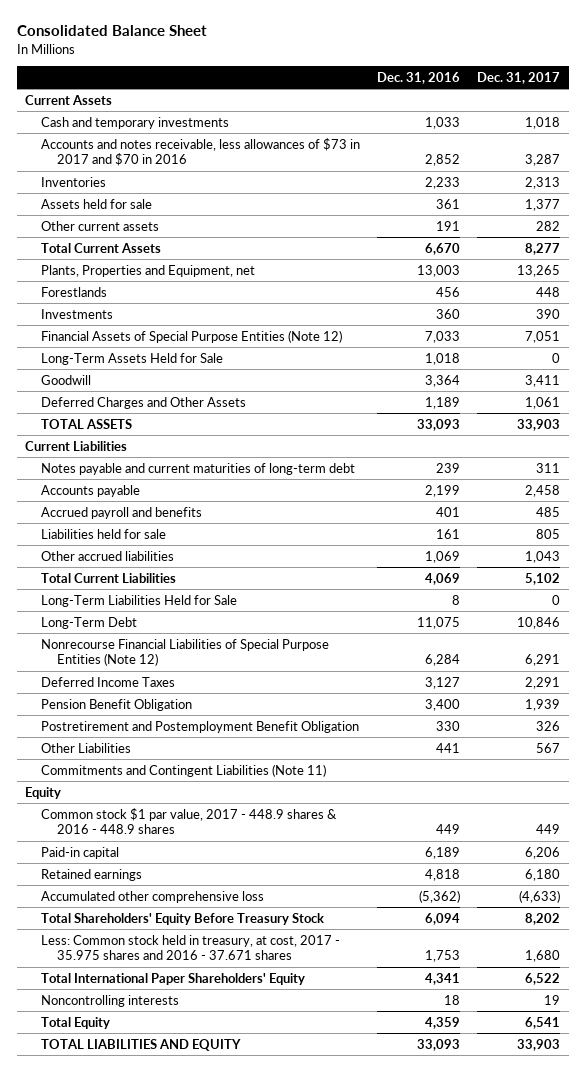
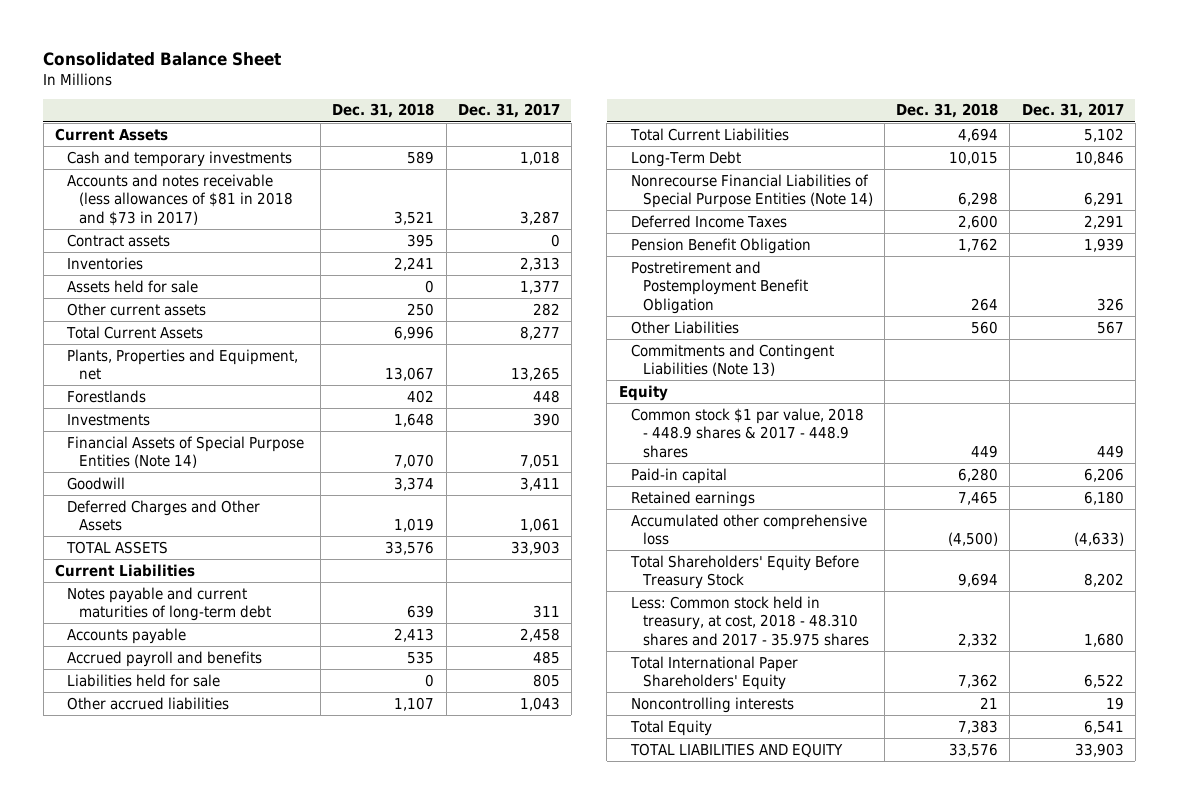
- | Dec. 31, 2016 | Dec. 31, 2017
+ | Dec. 31, 2018 | Dec. 31, 2017
- Accounts and notes receivable, less allowances of $73 in 2017 and $70 in 2016 | 2,852 | 3,287
+ Accounts and notes receivable (less allowances of $81 in 2018 and $73 in 2017) | 3,521 | 3,287
+ Contract assets | 395 | 0
- Financial Assets of Special Purpose Entities (Note 12) | 7,033 | 7,051
- Long-Term Assets Held for Sale | 1,018 | 0
+ Financial Assets of Special Purpose Entities (Note 14) | 7,070 | 7,051
- Long-Term Liabilities Held for Sale | 8 | 0
- Nonrecourse Financial Liabilities of Special Purpose Entities (Note 12) | 6,284 | 6,291
+ Nonrecourse Financial Liabilities of Special Purpose Entities (Note 14) | 6,298 | 6,291
- Commitments and Contingent Liabilities (Note 11)
+ Commitments and Contingent Liabilities (Note 13)
- Common stock $1 par value, 2017 - 448.9 shares & 2016 - 448.9 shares | 449 | 449
+ Common stock $1 par value, 2018 - 448.9 shares & 2017 - 448.9 shares | 449 | 449
- Less: Common stock held in treasury, at cost, 2017 - 35.975 shares and 2016 - 37.671 shares | 1,753 | 1,680
+ Less: Common stock held in treasury, at cost, 2018 - 48.310 shares and 2017 - 35.975 shares | 2,332 | 1,680

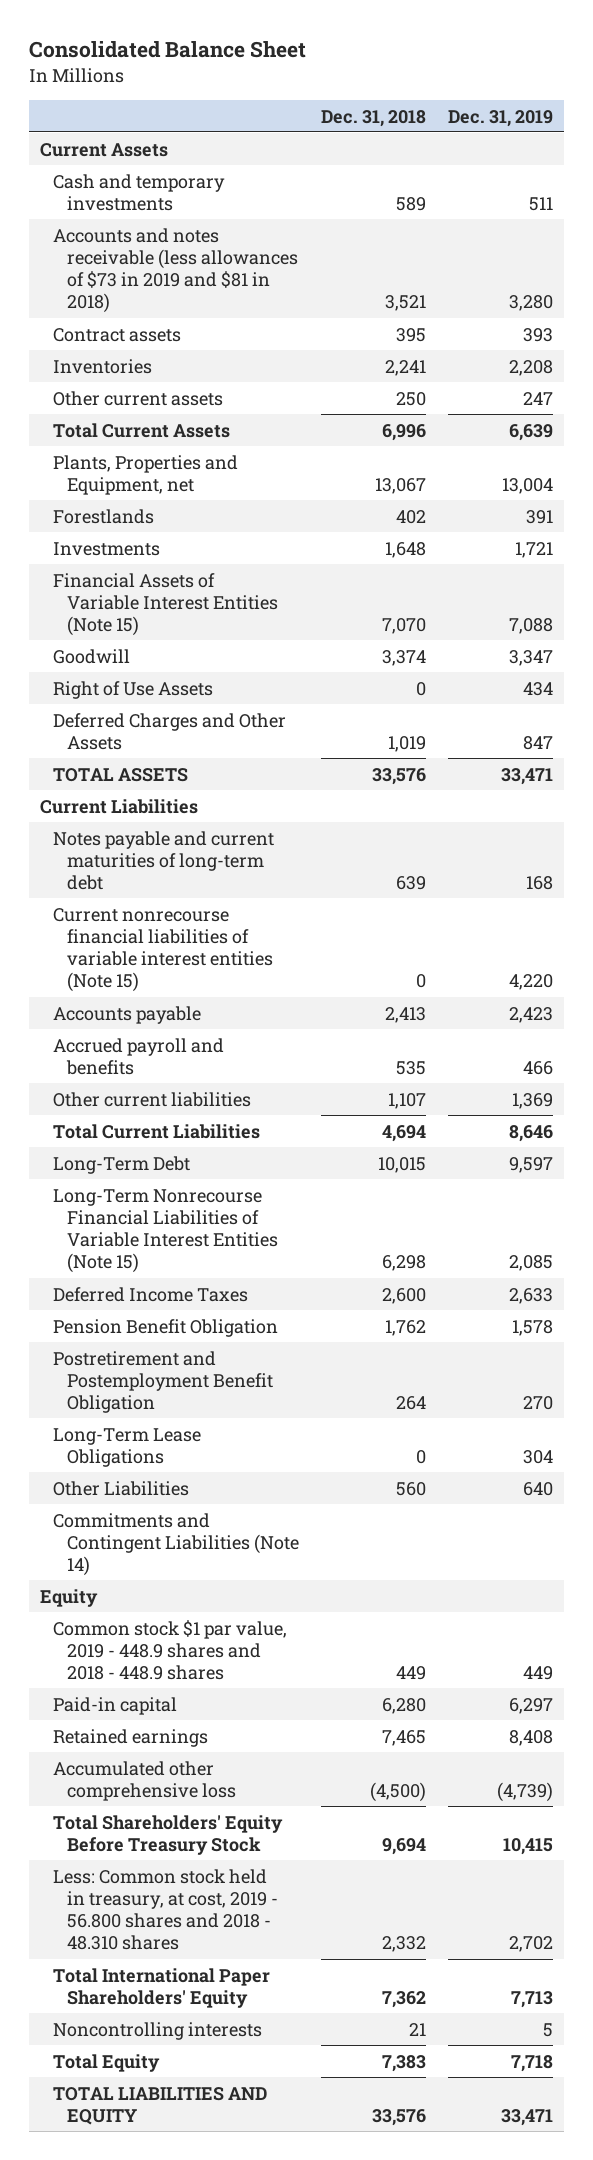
- | Dec. 31, 2018 | Dec. 31, 2017
+ | Dec. 31, 2018 | Dec. 31, 2019
- Accounts and notes receivable (less allowances of $81 in 2018 and $73 in 2017) | 3,521 | 3,287
+ Accounts and notes receivable (less allowances of $73 in 2019 and $81 in 2018) | 3,521 | 3,280
- Assets held for sale | 0 | 1,377
- Financial Assets of Special Purpose Entities (Note 14) | 7,070 | 7,051
+ Financial Assets of Variable Interest Entities (Note 15) | 7,070 | 7,088
+ Right of Use Assets | 0 | 434
+ Current nonrecourse financial liabilities of variable interest entities (Note 15) | 0 | 4,220
- Liabilities held for sale | 0 | 805
- Other accrued liabilities | 1,107 | 1,043
+ Other current liabilities | 1,107 | 1,369
- Nonrecourse Financial Liabilities of Special Purpose Entities (Note 14) | 6,298 | 6,291
+ Long-Term Nonrecourse Financial Liabilities of Variable Interest Entities (Note 15) | 6,298 | 2,085
+ Long-Term Lease Obligations | 0 | 304
- Commitments and Contingent Liabilities (Note 13)
+ Commitments and Contingent Liabilities (Note 14)
- Common stock $1 par value, 2018 - 448.9 shares & 2017 - 448.9 shares | 449 | 449
+ Common stock $1 par value, 2019 - 448.9 shares and 2018 - 448.9 shares | 449 | 449
- Less: Common stock held in treasury, at cost, 2018 - 48.310 shares and 2017 - 35.975 shares | 2,332 | 1,680
+ Less: Common stock held in treasury, at cost, 2019 - 56.800 shares and 2018 - 48.310 shares | 2,332 | 2,702

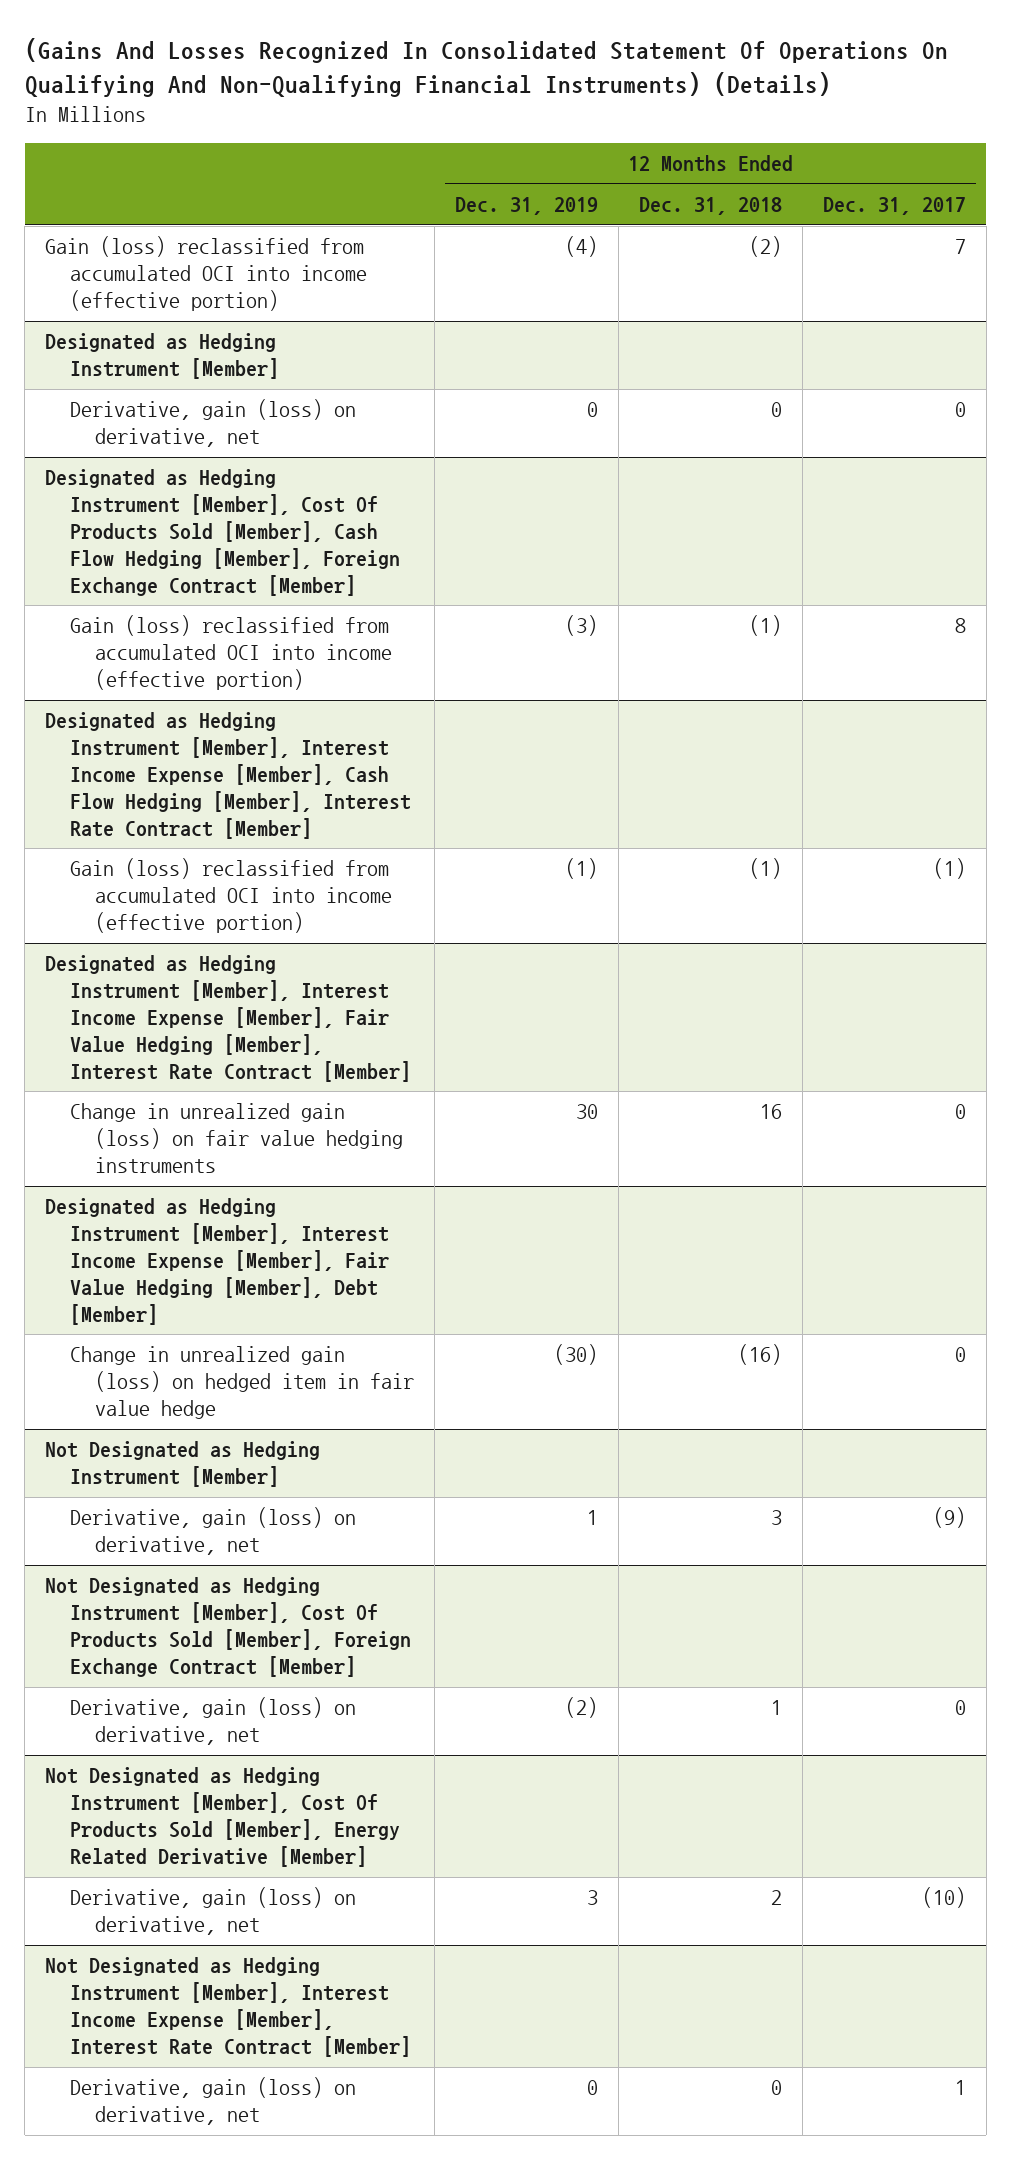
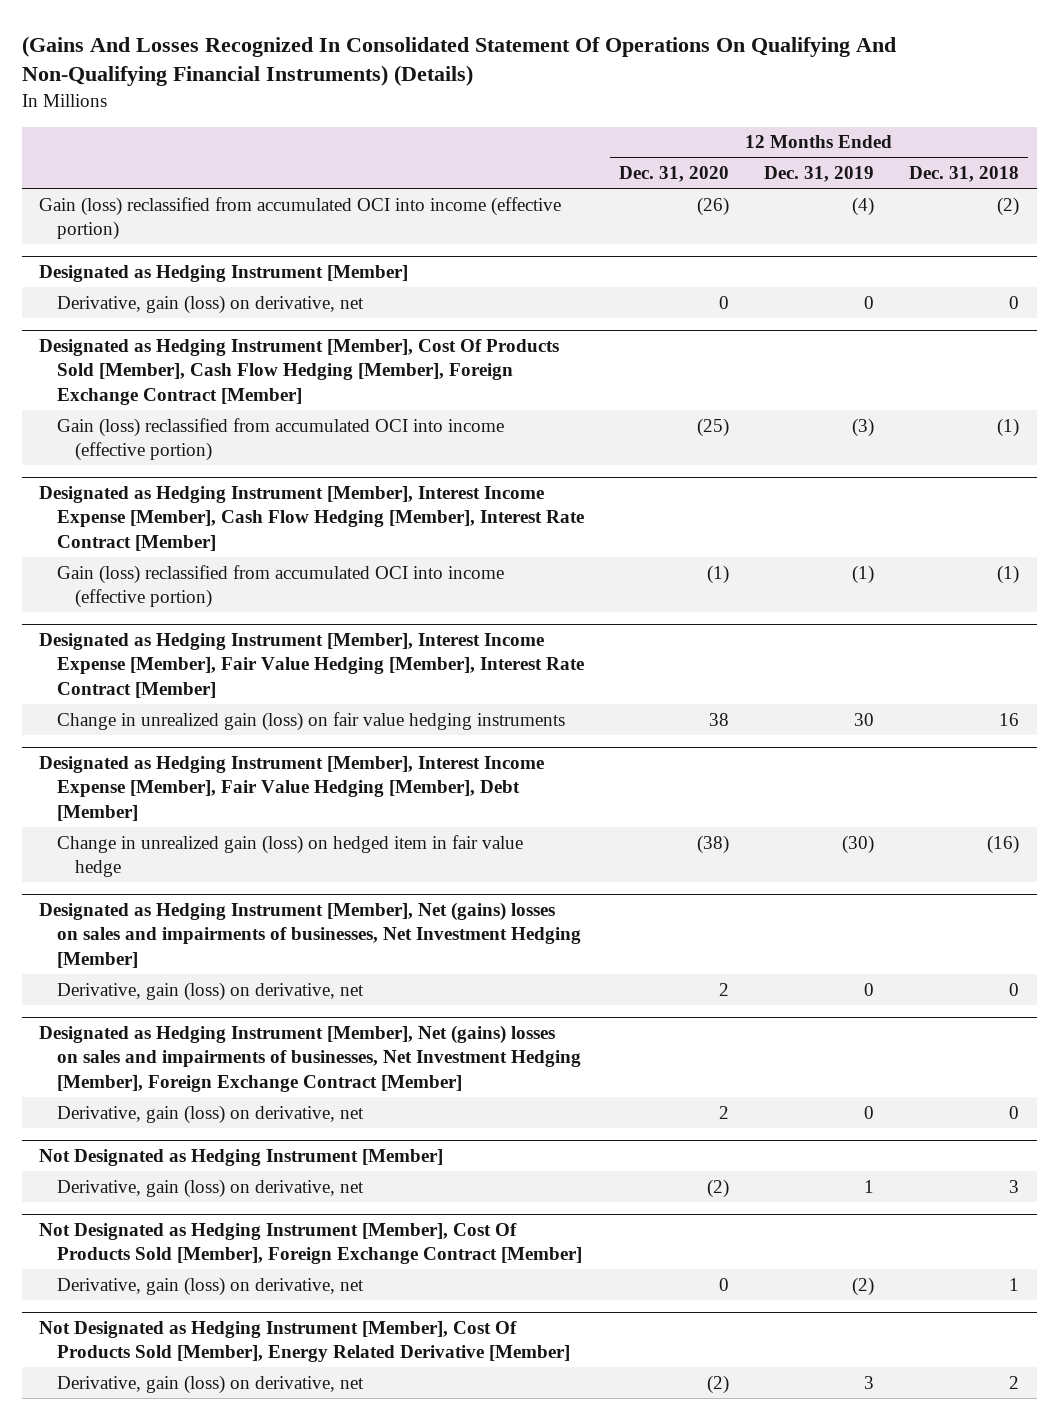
- | 12 Months Ended Dec. 31, 2019 | 12 Months Ended Dec. 31, 2018 | 12 Months Ended Dec. 31, 2017
+ | 12 Months Ended Dec. 31, 2020 | 12 Months Ended Dec. 31, 2019 | 12 Months Ended Dec. 31, 2018
+ Designated as Hedging Instrument [Member], Net (gains) losses on sales and impairments of businesses, Net Investment Hedging [Member]
+ Derivative, gain (loss) on derivative, net | 2 | 0 | 0
+ Designated as Hedging Instrument [Member], Net (gains) losses on sales and impairments of businesses, Net Investment Hedging [Member], Foreign Exchange Contract [Member]
+ Derivative, gain (loss) on derivative, net | 2 | 0 | 0
- Not Designated as Hedging Instrument [Member], Interest Income Expense [Member], Interest Rate Contract [Member]
- Derivative, gain (loss) on derivative, net | 0 | 0 | 1

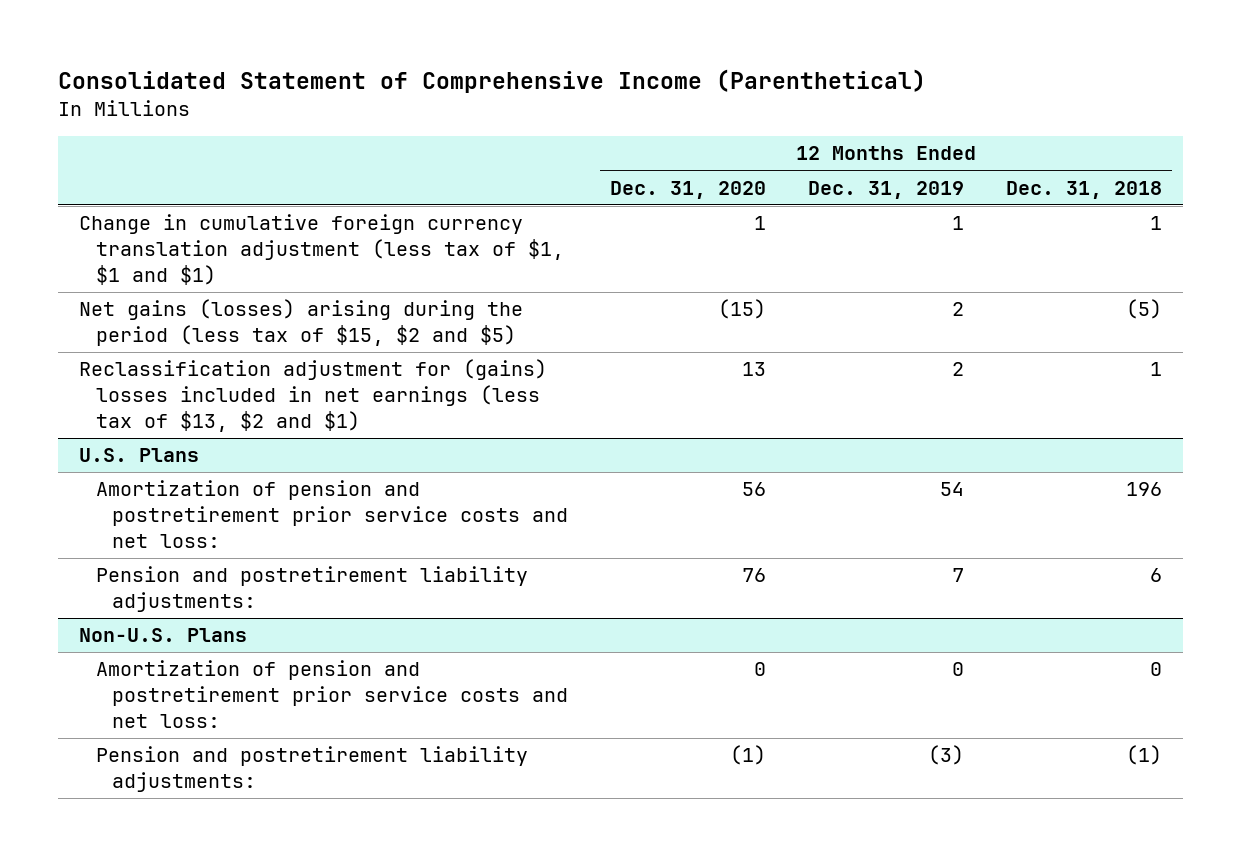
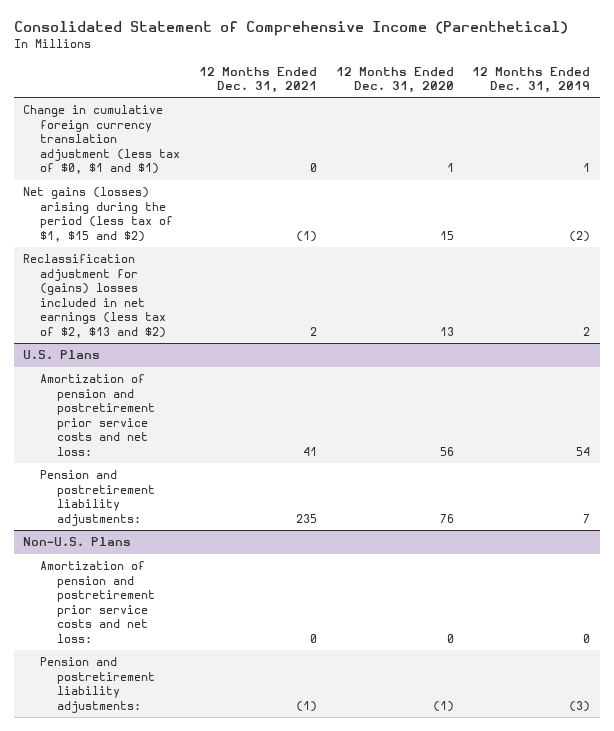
- | 12 Months Ended Dec. 31, 2020 | 12 Months Ended Dec. 31, 2019 | 12 Months Ended Dec. 31, 2018
+ | 12 Months Ended Dec. 31, 2021 | 12 Months Ended Dec. 31, 2020 | 12 Months Ended Dec. 31, 2019
- Change in cumulative foreign currency translation adjustment (less tax of $1, $1 and $1) | 1 | 1 | 1
- Net gains (losses) arising during the period (less tax of $15, $2 and $5) | (15) | 2 | (5)
- Reclassification adjustment for (gains) losses included in net earnings (less tax of $13, $2 and $1) | 13 | 2 | 1
+ Change in cumulative foreign currency translation adjustment (less tax of $0, $1 and $1) | 0 | 1 | 1
+ Net gains (losses) arising during the period (less tax of $1, $15 and $2) | (1) | 15 | (2)
+ Reclassification adjustment for (gains) losses included in net earnings (less tax of $2, $13 and $2) | 2 | 13 | 2

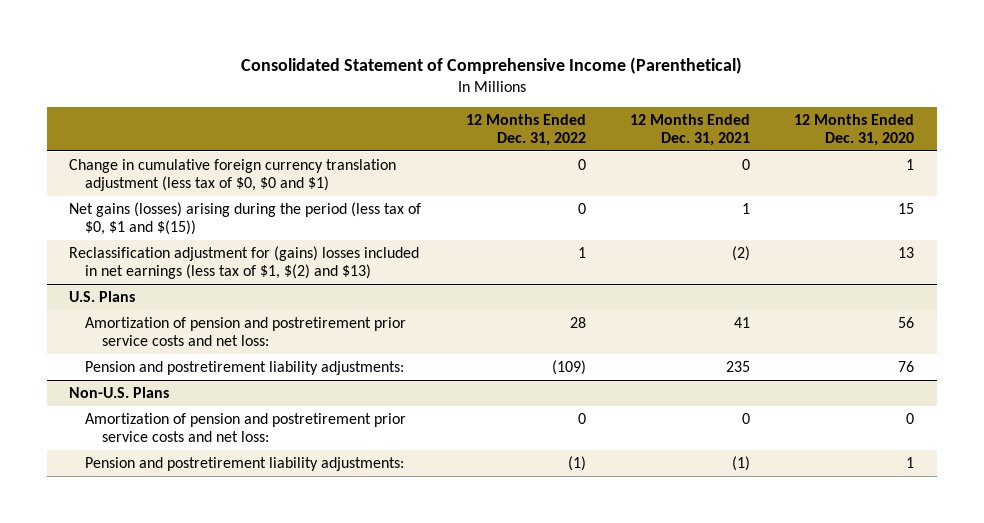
- | 12 Months Ended Dec. 31, 2021 | 12 Months Ended Dec. 31, 2020 | 12 Months Ended Dec. 31, 2019
+ | 12 Months Ended Dec. 31, 2022 | 12 Months Ended Dec. 31, 2021 | 12 Months Ended Dec. 31, 2020
- Change in cumulative foreign currency translation adjustment (less tax of $0, $1 and $1) | 0 | 1 | 1
- Net gains (losses) arising during the period (less tax of $1, $15 and $2) | (1) | 15 | (2)
- Reclassification adjustment for (gains) losses included in net earnings (less tax of $2, $13 and $2) | 2 | 13 | 2
+ Change in cumulative foreign currency translation adjustment (less tax of $0, $0 and $1) | 0 | 0 | 1
+ Net gains (losses) arising during the period (less tax of $0, $1 and $(15)) | 0 | 1 | 15
+ Reclassification adjustment for (gains) losses included in net earnings (less tax of $1, $(2) and $13) | 1 | (2) | 13
@ Non-U.S. Plans
- Pension and postretirement liability adjustments: | (1) | (1) | (3)
+ Pension and postretirement liability adjustments: | (1) | (1) | 1

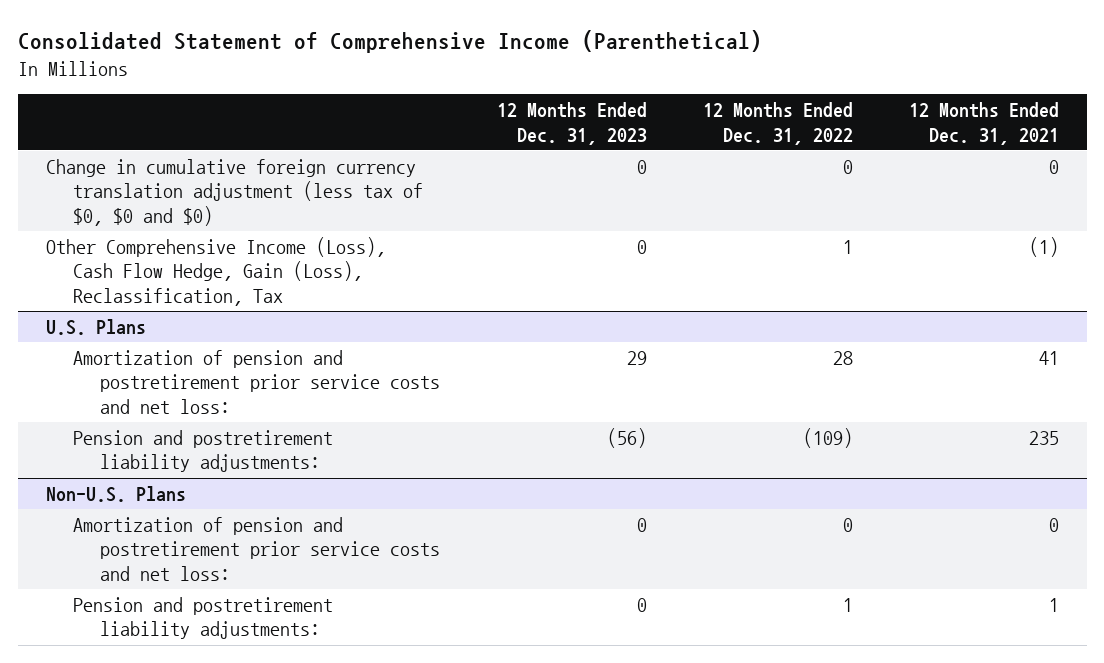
- | 12 Months Ended Dec. 31, 2022 | 12 Months Ended Dec. 31, 2021 | 12 Months Ended Dec. 31, 2020
+ | 12 Months Ended Dec. 31, 2023 | 12 Months Ended Dec. 31, 2022 | 12 Months Ended Dec. 31, 2021
- Change in cumulative foreign currency translation adjustment (less tax of $0, $0 and $1) | 0 | 0 | 1
- Net gains (losses) arising during the period (less tax of $0, $1 and $(15)) | 0 | 1 | 15
- Reclassification adjustment for (gains) losses included in net earnings (less tax of $1, $(2) and $13) | 1 | (2) | 13
+ Change in cumulative foreign currency translation adjustment (less tax of $0, $0 and $0) | 0 | 0 | 0
+ Other Comprehensive Income (Loss), Cash Flow Hedge, Gain (Loss), Reclassification, Tax | 0 | 1 | (1)
@ Non-U.S. Plans
- Pension and postretirement liability adjustments: | (1) | (1) | 1
+ Pension and postretirement liability adjustments: | 0 | 1 | 1

